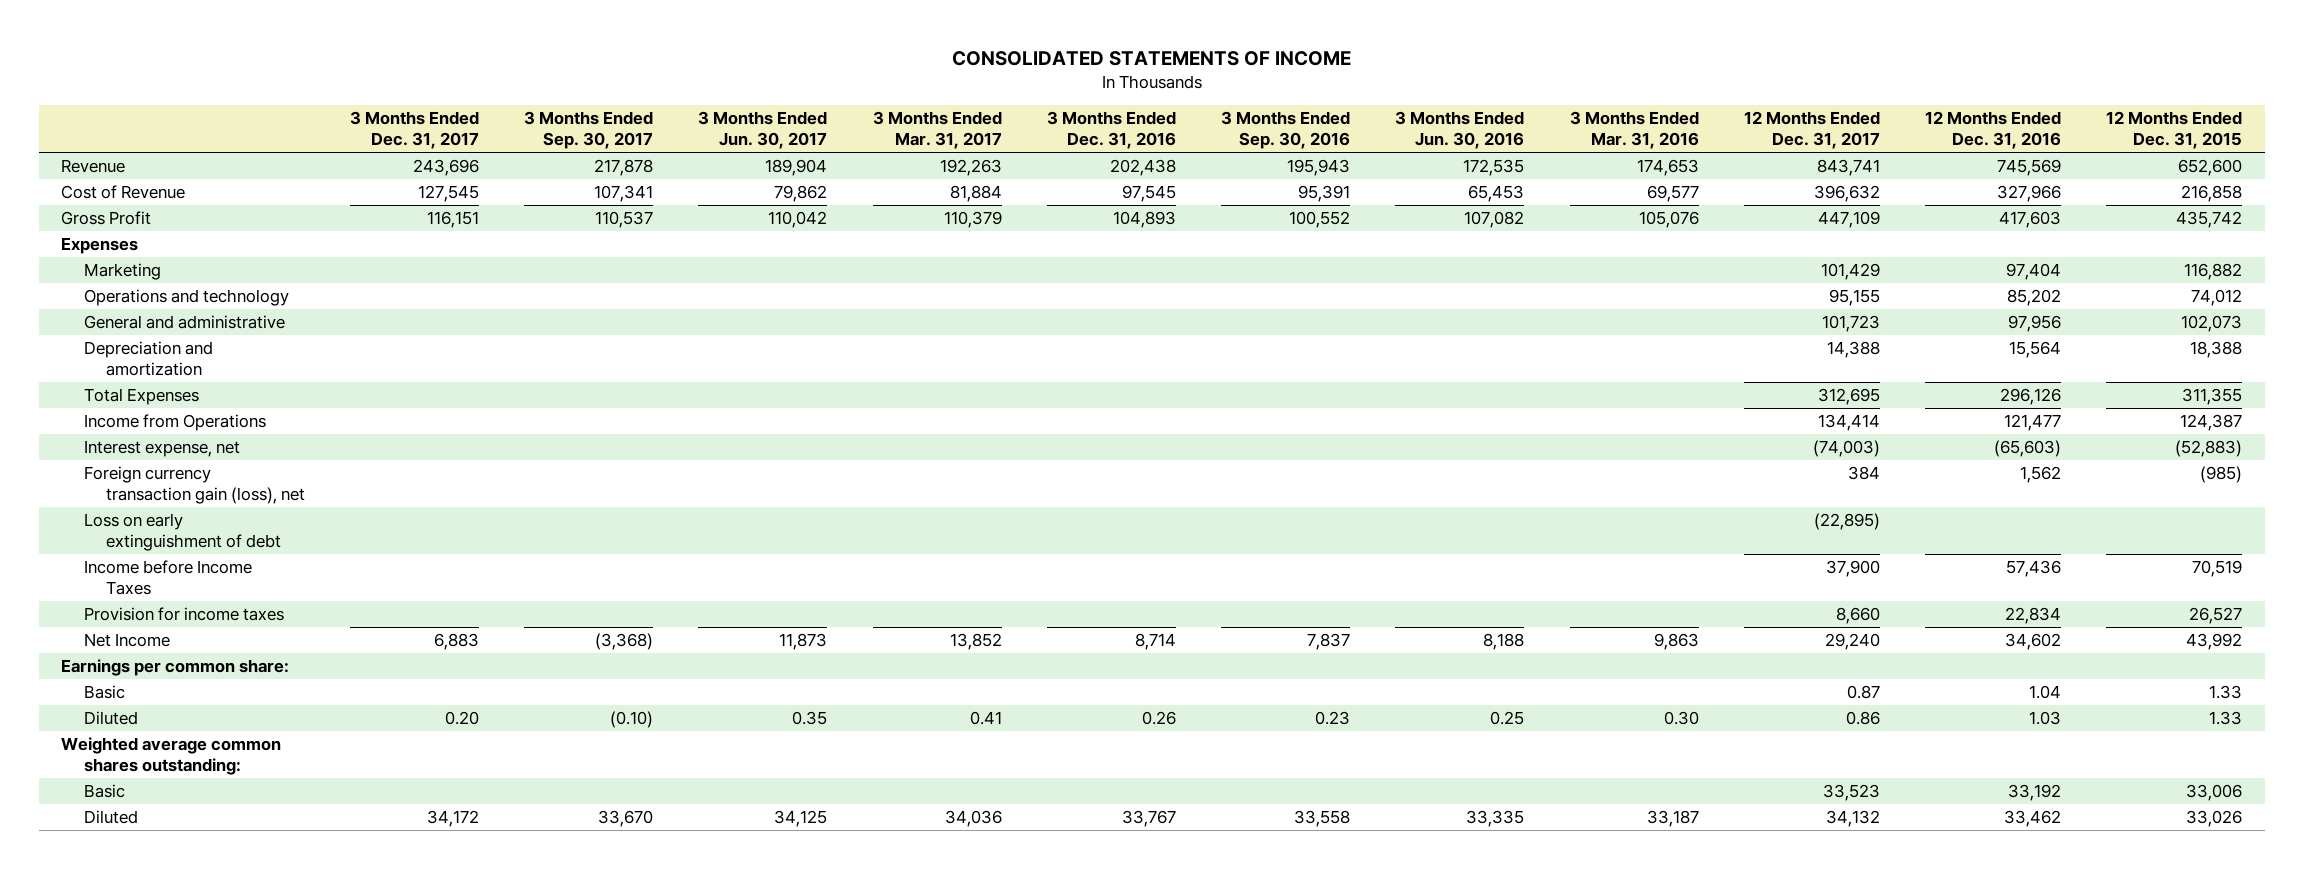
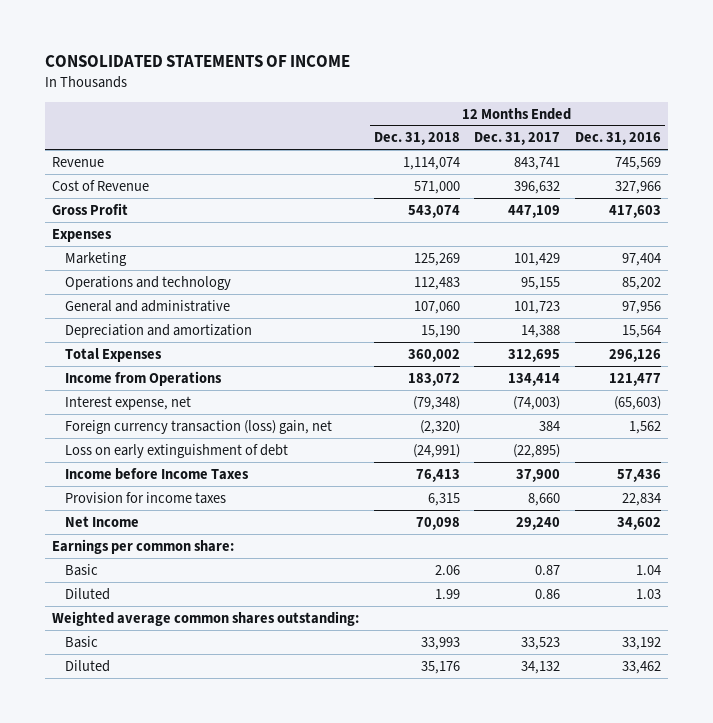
- | 3 Months Ended Dec. 31, 2017 | 3 Months Ended Sep. 30, 2017 | 3 Months Ended Jun. 30, 2017 | 3 Months Ended Mar. 31, 2017 | 3 Months Ended Dec. 31, 2016 | 3 Months Ended Sep. 30, 2016 | 3 Months Ended Jun. 30, 2016 | 3 Months Ended Mar. 31, 2016 | 12 Months Ended Dec. 31, 2017 | 12 Months Ended Dec. 31, 2016 | 12 Months Ended Dec. 31, 2015
+ | 12 Months Ended Dec. 31, 2018 | 12 Months Ended Dec. 31, 2017 | 12 Months Ended Dec. 31, 2016
- Foreign currency transaction gain (loss), net | | | | | | | | | 384 | 1,562 | (985)
+ Foreign currency transaction (loss) gain, net | (2,320) | 384 | 1,562

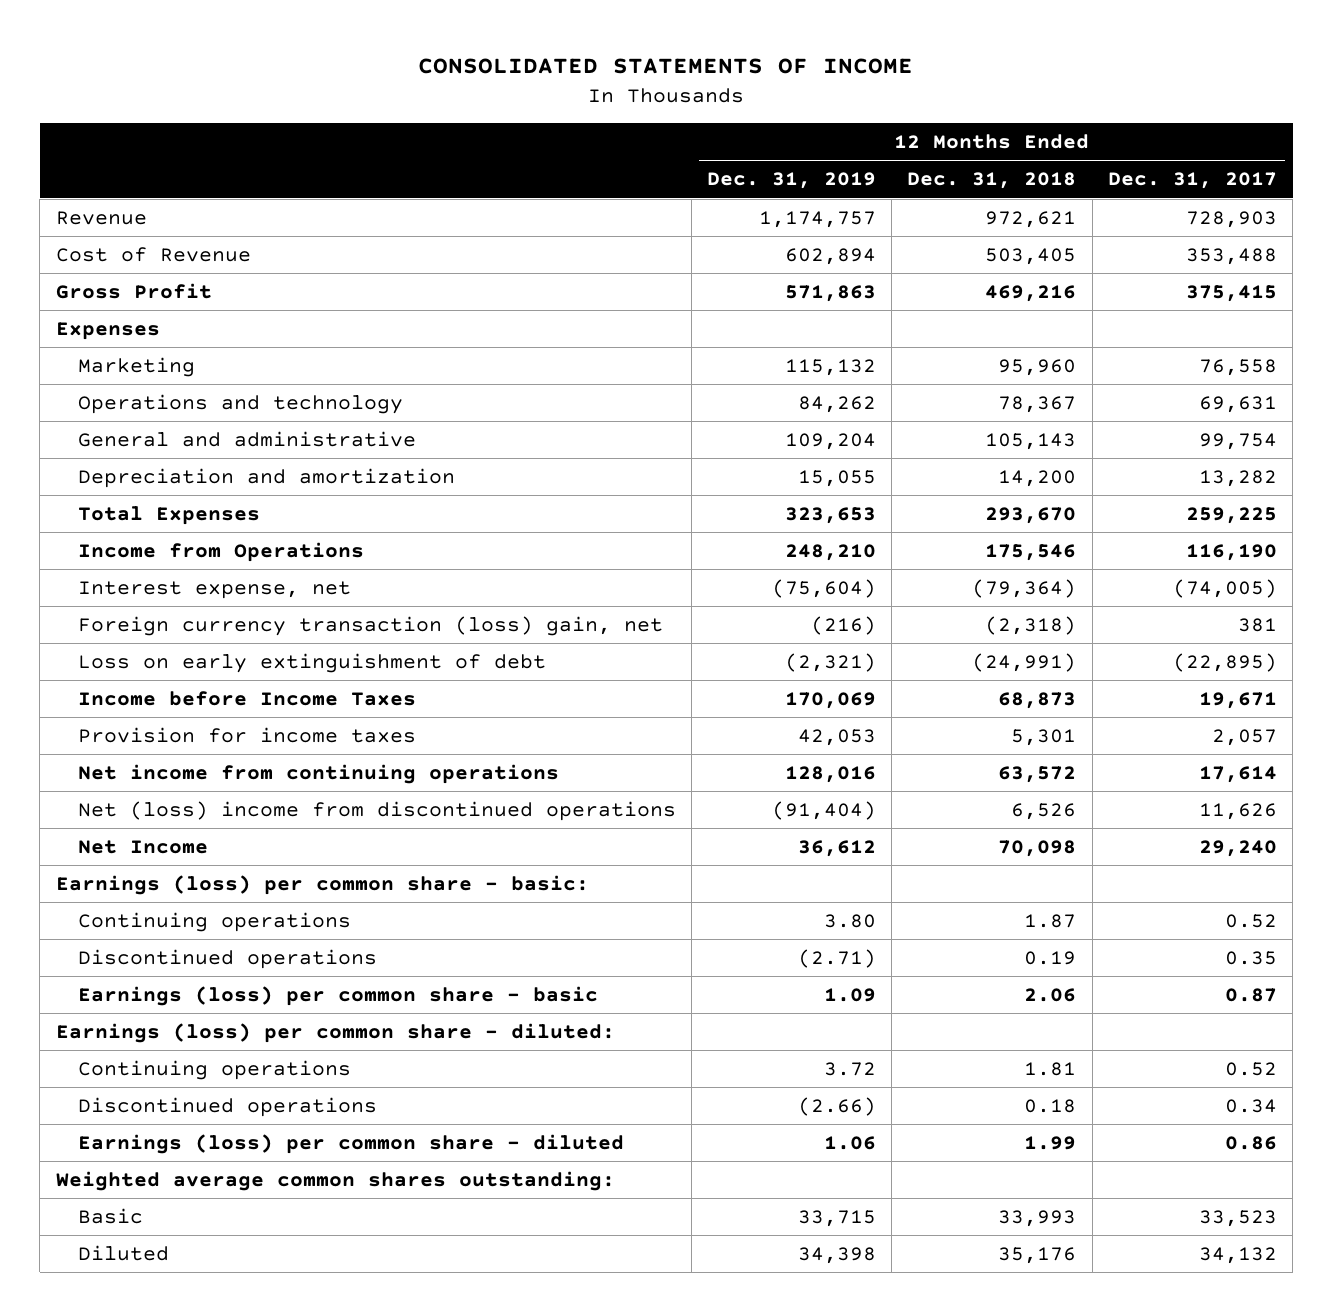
- | 12 Months Ended Dec. 31, 2018 | 12 Months Ended Dec. 31, 2017 | 12 Months Ended Dec. 31, 2016
+ | 12 Months Ended Dec. 31, 2019 | 12 Months Ended Dec. 31, 2018 | 12 Months Ended Dec. 31, 2017
- Revenue | 1,114,074 | 843,741 | 745,569
- Cost of Revenue | 571,000 | 396,632 | 327,966
- Gross Profit | 543,074 | 447,109 | 417,603
+ Revenue | 1,174,757 | 972,621 | 728,903
+ Cost of Revenue | 602,894 | 503,405 | 353,488
+ Gross Profit | 571,863 | 469,216 | 375,415
- Marketing | 125,269 | 101,429 | 97,404
- Operations and technology | 112,483 | 95,155 | 85,202
- General and administrative | 107,060 | 101,723 | 97,956
- Depreciation and amortization | 15,190 | 14,388 | 15,564
- Total Expenses | 360,002 | 312,695 | 296,126
- Income from Operations | 183,072 | 134,414 | 121,477
- Interest expense, net | (79,348) | (74,003) | (65,603)
- Foreign currency transaction (loss) gain, net | (2,320) | 384 | 1,562
+ Marketing | 115,132 | 95,960 | 76,558
+ Operations and technology | 84,262 | 78,367 | 69,631
+ General and administrative | 109,204 | 105,143 | 99,754
+ Depreciation and amortization | 15,055 | 14,200 | 13,282
+ Total Expenses | 323,653 | 293,670 | 259,225
+ Income from Operations | 248,210 | 175,546 | 116,190
+ Interest expense, net | (75,604) | (79,364) | (74,005)
+ Foreign currency transaction (loss) gain, net | (216) | (2,318) | 381
- Income before Income Taxes | 76,413 | 37,900 | 57,436
- Provision for income taxes | 6,315 | 8,660 | 22,834
+ Income before Income Taxes | 170,069 | 68,873 | 19,671
+ Provision for income taxes | 42,053 | 5,301 | 2,057
+ Net income from continuing operations | 128,016 | 63,572 | 17,614
+ Net (loss) income from discontinued operations | (91,404) | 6,526 | 11,626
- Earnings per common share:
- Basic | 2.06 | 0.87 | 1.04
- Diluted | 1.99 | 0.86 | 1.03
+ Earnings (loss) per common share - basic:
+ Continuing operations | 3.80 | 1.87 | 0.52
+ Discontinued operations | (2.71) | 0.19 | 0.35
+ Earnings (loss) per common share - basic | 1.09 | 2.06 | 0.87
+ Earnings (loss) per common share - diluted:
+ Continuing operations | 3.72 | 1.81 | 0.52
+ Discontinued operations | (2.66) | 0.18 | 0.34
+ Earnings (loss) per common share - diluted | 1.06 | 1.99 | 0.86

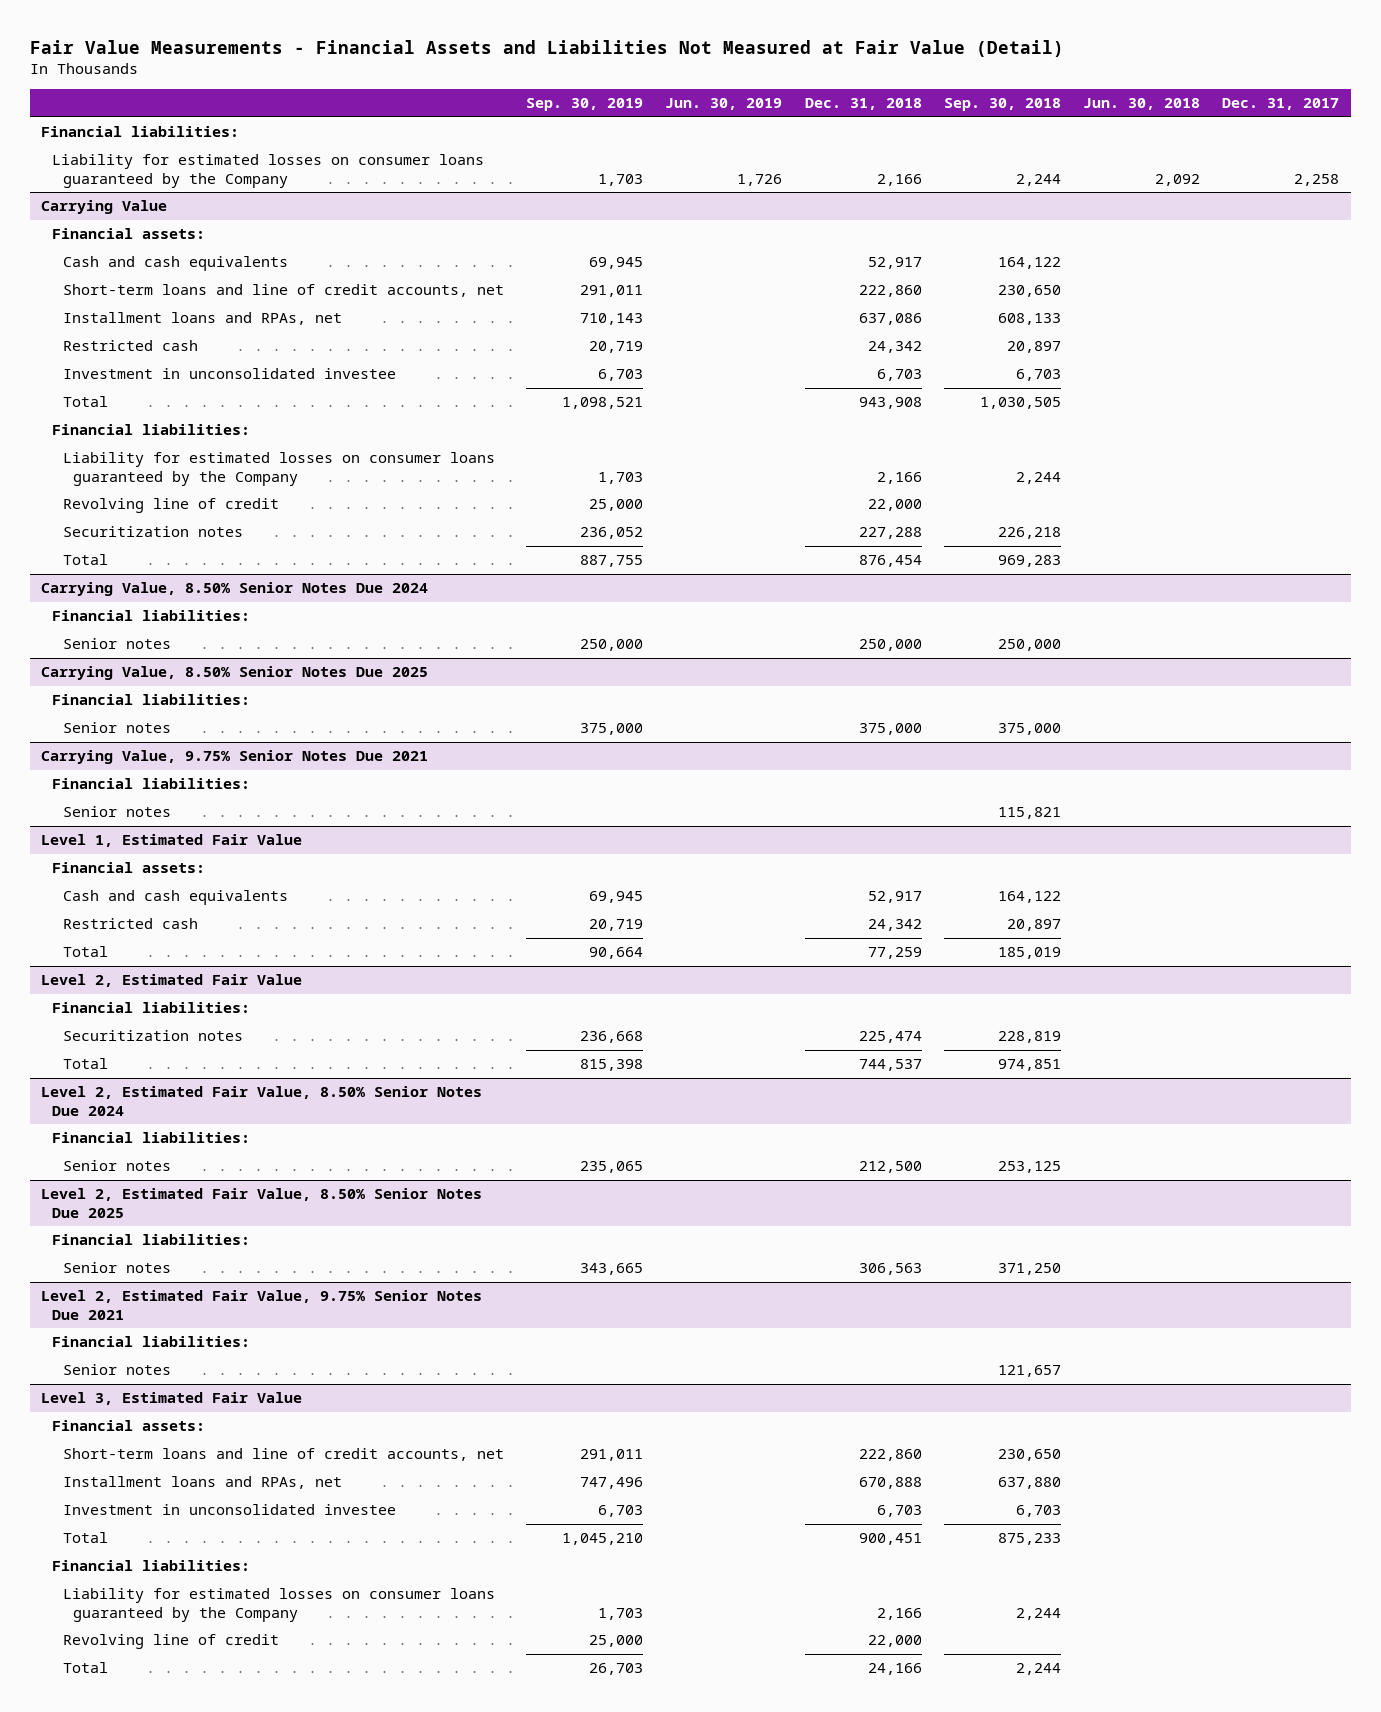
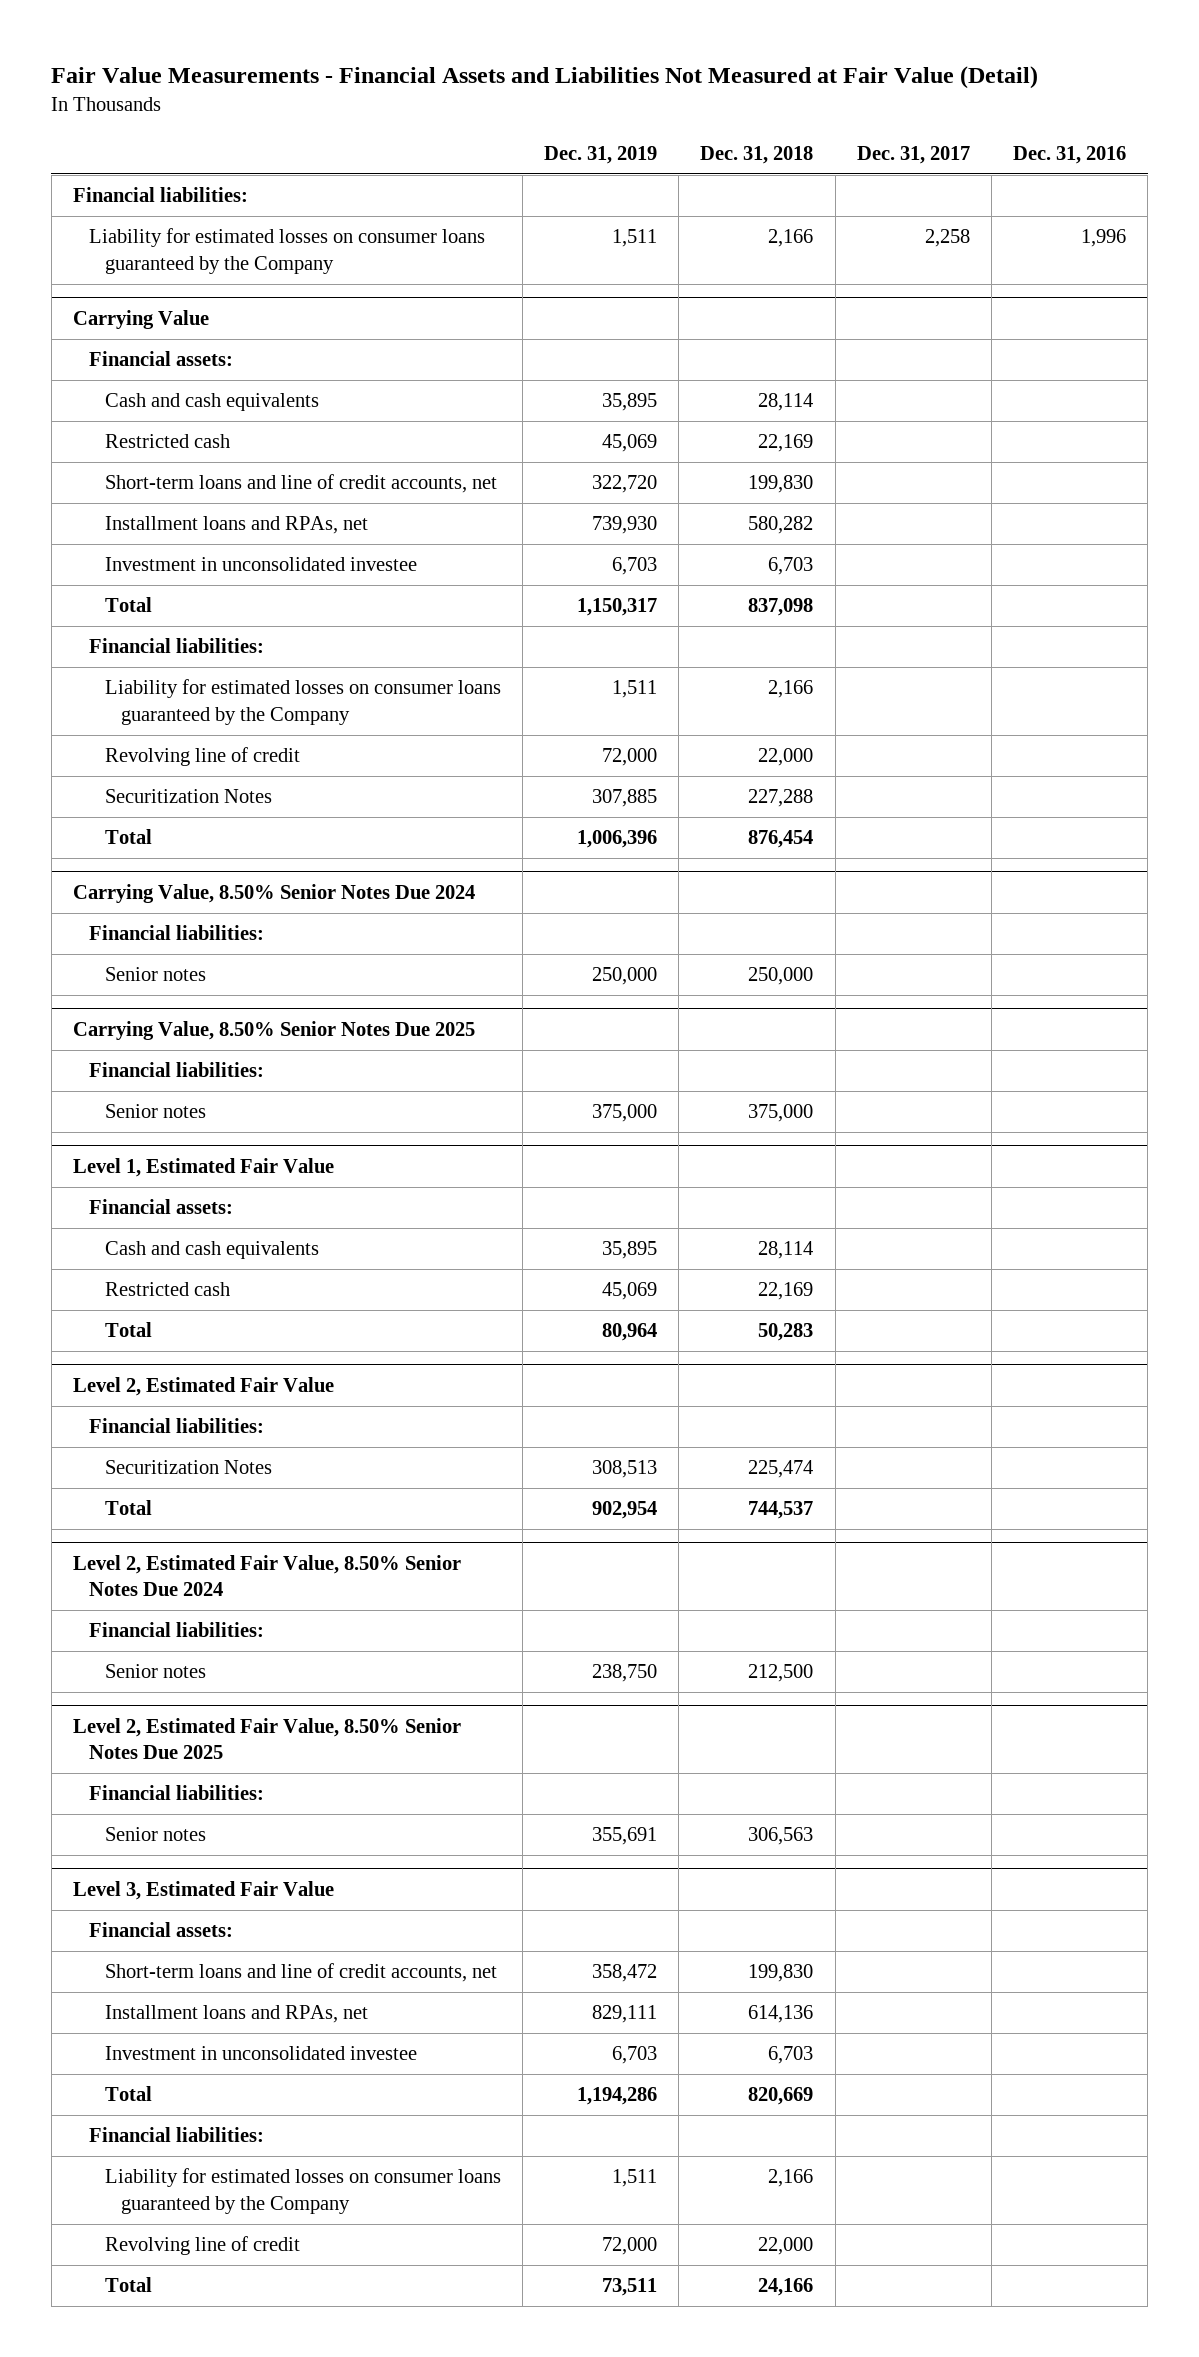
- | Sep. 30, 2019 | Jun. 30, 2019 | Dec. 31, 2018 | Sep. 30, 2018 | Jun. 30, 2018 | Dec. 31, 2017
+ | Dec. 31, 2019 | Dec. 31, 2018 | Dec. 31, 2017 | Dec. 31, 2016
@ Carrying Value
- Cash and cash equivalents | 69,945 | | 52,917 | 164,122 | |
- Short-term loans and line of credit accounts, net | 291,011 | | 222,860 | 230,650 | |
- Installment loans and RPAs, net | 710,143 | | 637,086 | 608,133 | |
- Restricted cash | 20,719 | | 24,342 | 20,897 | |
+ Cash and cash equivalents | 35,895 | 28,114 | |
+ Restricted cash | 45,069 | 22,169 | |
+ Short-term loans and line of credit accounts, net | 322,720 | 199,830 | |
+ Installment loans and RPAs, net | 739,930 | 580,282 | |
- Total | 1,098,521 | | 943,908 | 1,030,505 | |
+ Total | 1,150,317 | 837,098 | |
- Securitization notes | 236,052 | | 227,288 | 226,218 | |
+ Securitization Notes | 307,885 | 227,288 | |
- Carrying Value, 9.75% Senior Notes Due 2021
- Financial liabilities:
- Senior notes | | | | 115,821 | |
@ Level 1, Estimated Fair Value
- Cash and cash equivalents | 69,945 | | 52,917 | 164,122 | |
- Restricted cash | 20,719 | | 24,342 | 20,897 | |
- Total | 90,664 | | 77,259 | 185,019 | |
+ Cash and cash equivalents | 35,895 | 28,114 | |
+ Restricted cash | 45,069 | 22,169 | |
+ Total | 80,964 | 50,283 | |
@ Level 2, Estimated Fair Value
- Securitization notes | 236,668 | | 225,474 | 228,819 | |
+ Securitization Notes | 308,513 | 225,474 | |
- Level 2, Estimated Fair Value, 9.75% Senior Notes Due 2021
- Financial liabilities:
- Senior notes | | | | 121,657 | |
@ Level 3, Estimated Fair Value
- Short-term loans and line of credit accounts, net | 291,011 | | 222,860 | 230,650 | |
- Installment loans and RPAs, net | 747,496 | | 670,888 | 637,880 | |
+ Short-term loans and line of credit accounts, net | 358,472 | 199,830 | |
+ Installment loans and RPAs, net | 829,111 | 614,136 | |
- Total | 1,045,210 | | 900,451 | 875,233 | |
+ Total | 1,194,286 | 820,669 | |

